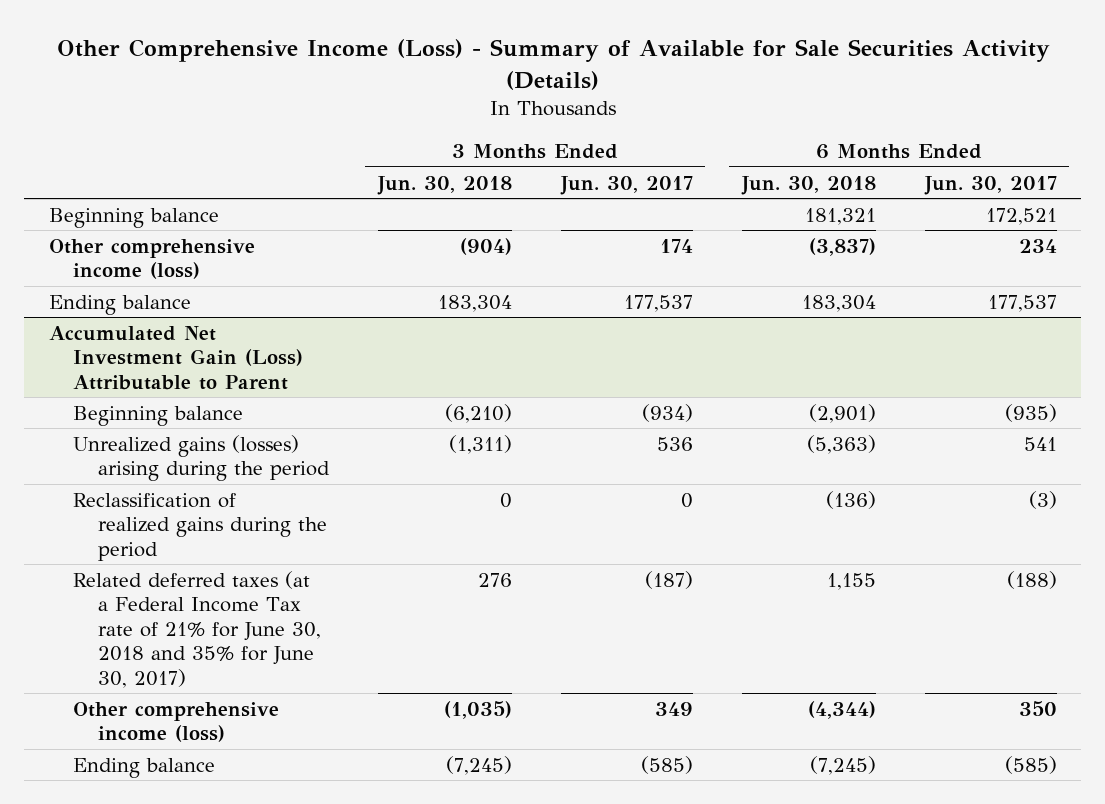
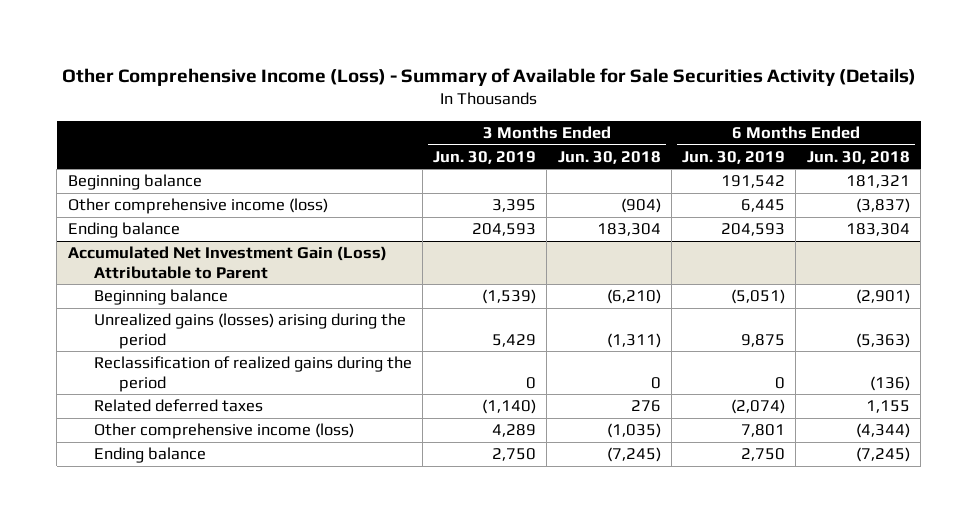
- | 3 Months Ended Jun. 30, 2018 | 3 Months Ended Jun. 30, 2017 | 6 Months Ended Jun. 30, 2018 | 6 Months Ended Jun. 30, 2017
+ | 3 Months Ended Jun. 30, 2019 | 3 Months Ended Jun. 30, 2018 | 6 Months Ended Jun. 30, 2019 | 6 Months Ended Jun. 30, 2018
@ Accumulated Net Investment Gain (Loss) Attributable to Parent
- Related deferred taxes (at a Federal Income Tax rate of 21% for June 30, 2018 and 35% for June 30, 2017) | 276 | (187) | 1,155 | (188)
+ Related deferred taxes | (1,140) | 276 | (2,074) | 1,155

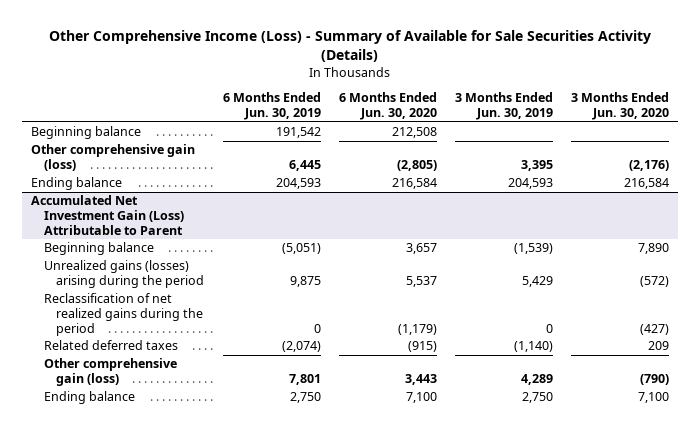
- | 3 Months Ended Jun. 30, 2019 | 3 Months Ended Jun. 30, 2018 | 6 Months Ended Jun. 30, 2019 | 6 Months Ended Jun. 30, 2018
+ | 6 Months Ended Jun. 30, 2019 | 6 Months Ended Jun. 30, 2020 | 3 Months Ended Jun. 30, 2019 | 3 Months Ended Jun. 30, 2020
- Other comprehensive income (loss) | 3,395 | (904) | 6,445 | (3,837)
+ Other comprehensive gain (loss) | 6,445 | (2,805) | 3,395 | (2,176)
@ Accumulated Net Investment Gain (Loss) Attributable to Parent
- Reclassification of realized gains during the period | 0 | 0 | 0 | (136)
+ Reclassification of net realized gains during the period | 0 | (1,179) | 0 | (427)
- Other comprehensive income (loss) | 4,289 | (1,035) | 7,801 | (4,344)
+ Other comprehensive gain (loss) | 7,801 | 3,443 | 4,289 | (790)

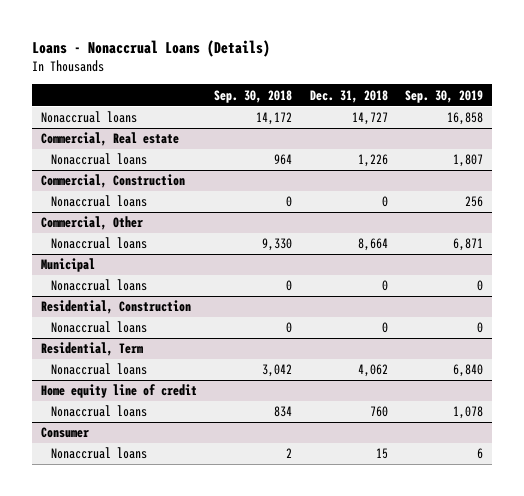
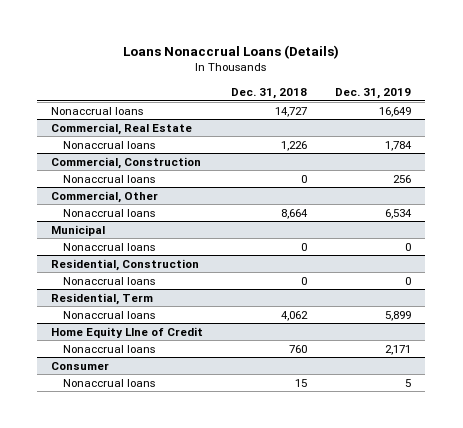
- Loans - Nonaccrual Loans (Details)
+ Loans Nonaccrual Loans (Details)
- | Sep. 30, 2018 | Dec. 31, 2018 | Sep. 30, 2019
+ | Dec. 31, 2018 | Dec. 31, 2019
- Commercial, Real estate
+ Commercial, Real Estate
- Home equity line of credit
+ Home Equity LIne of Credit

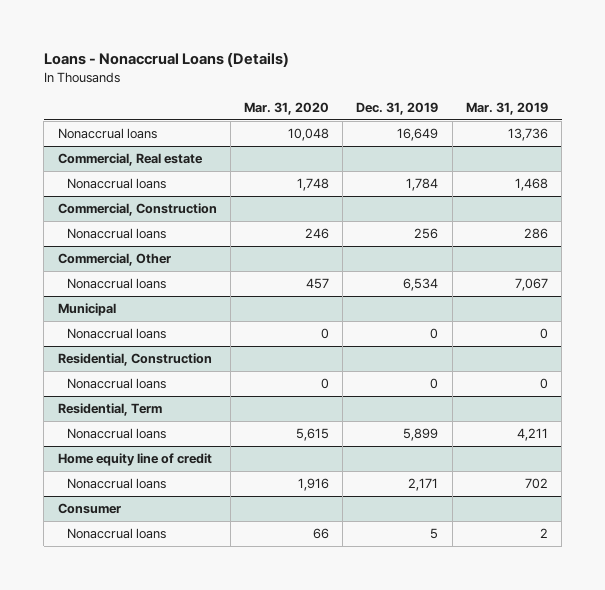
- Loans Nonaccrual Loans (Details)
+ Loans - Nonaccrual Loans (Details)
- | Dec. 31, 2018 | Dec. 31, 2019
+ | Mar. 31, 2020 | Dec. 31, 2019 | Mar. 31, 2019
- Commercial, Real Estate
+ Commercial, Real estate
- Home Equity LIne of Credit
+ Home equity line of credit

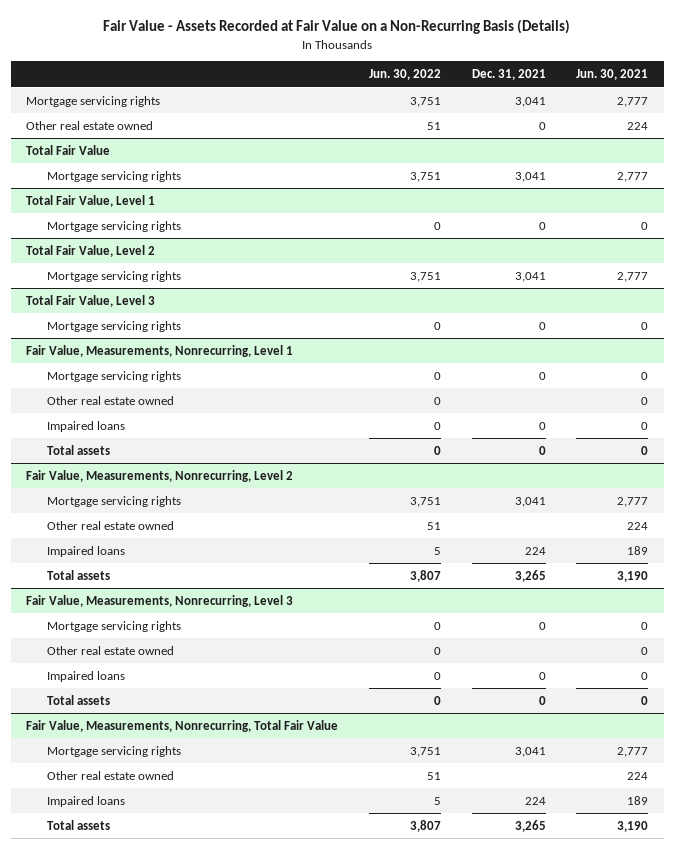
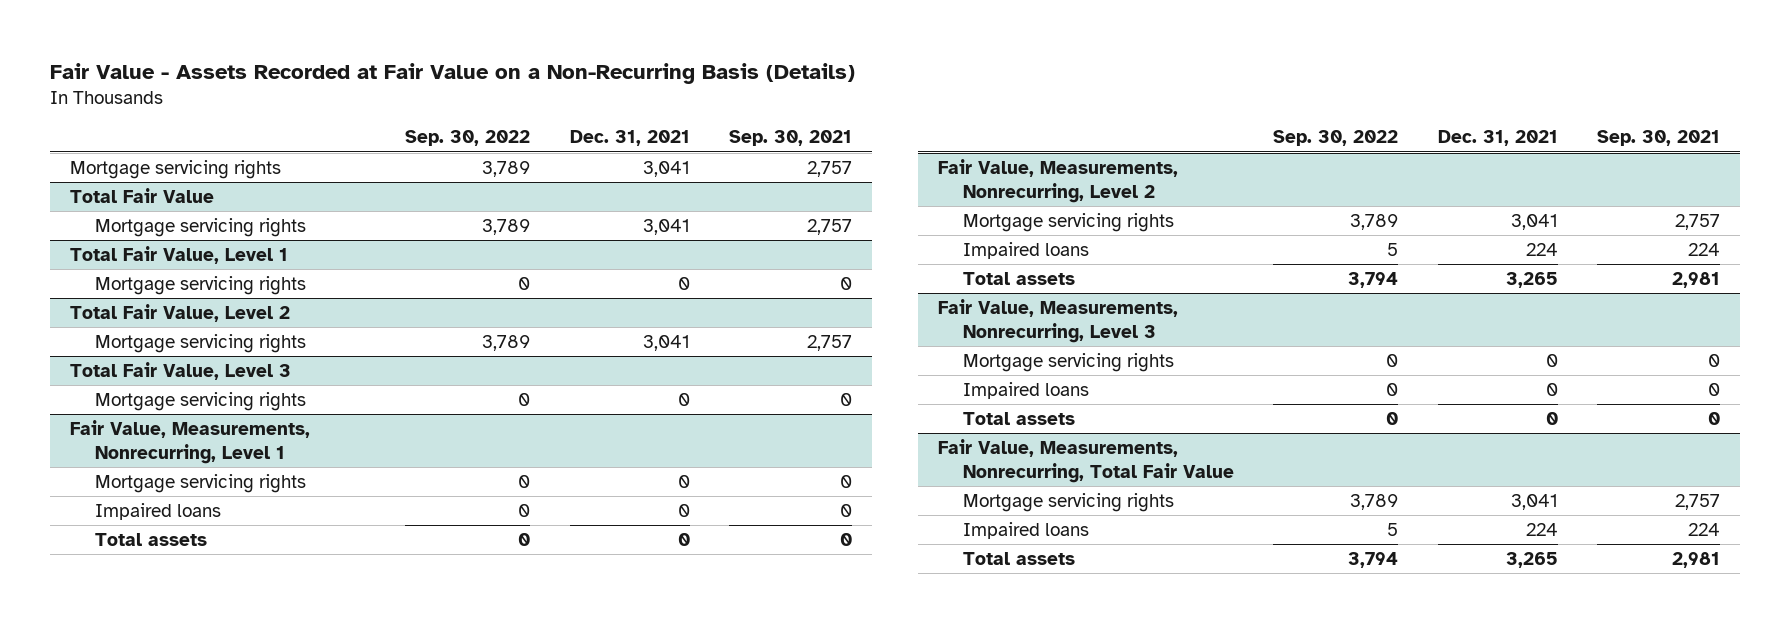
- | Jun. 30, 2022 | Dec. 31, 2021 | Jun. 30, 2021
+ | Sep. 30, 2022 | Dec. 31, 2021 | Sep. 30, 2021
- Other real estate owned | 51 | 0 | 224
@ Fair Value, Measurements, Nonrecurring, Level 1
- Other real estate owned | 0 | | 0
@ Fair Value, Measurements, Nonrecurring, Level 2
- Other real estate owned | 51 | | 224
@ Fair Value, Measurements, Nonrecurring, Level 3
- Other real estate owned | 0 | | 0
@ Fair Value, Measurements, Nonrecurring, Total Fair Value
- Other real estate owned | 51 | | 224

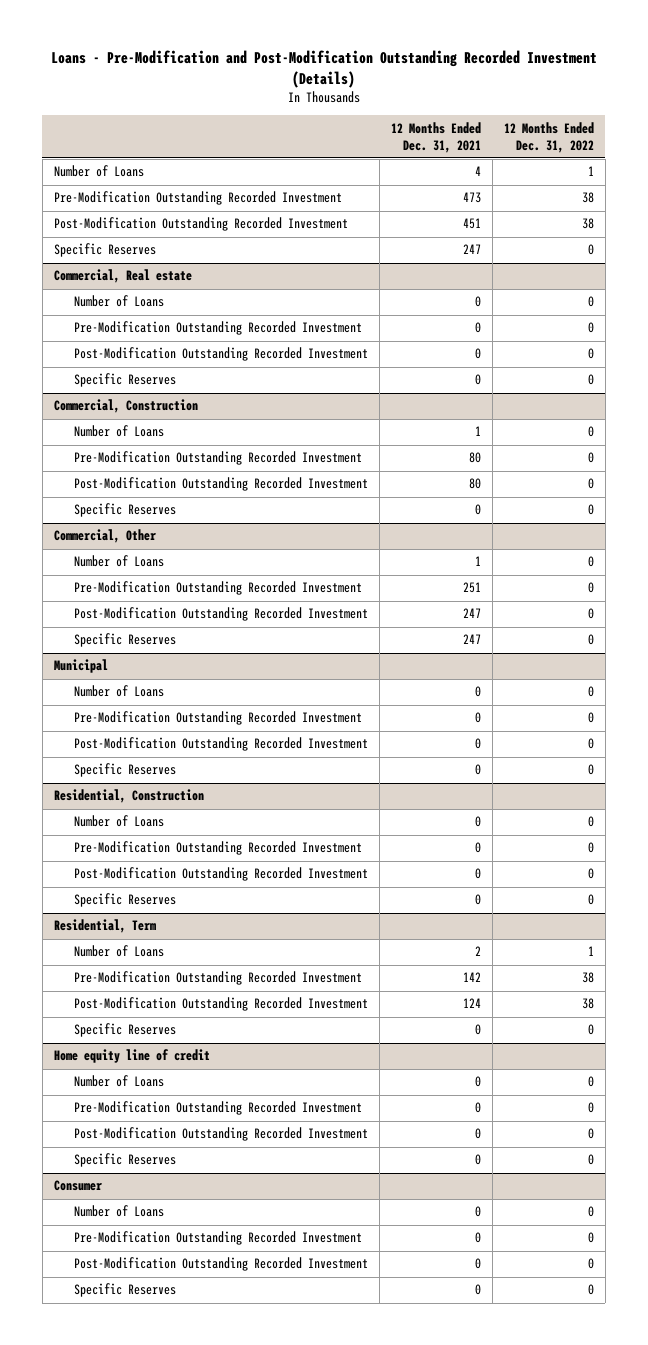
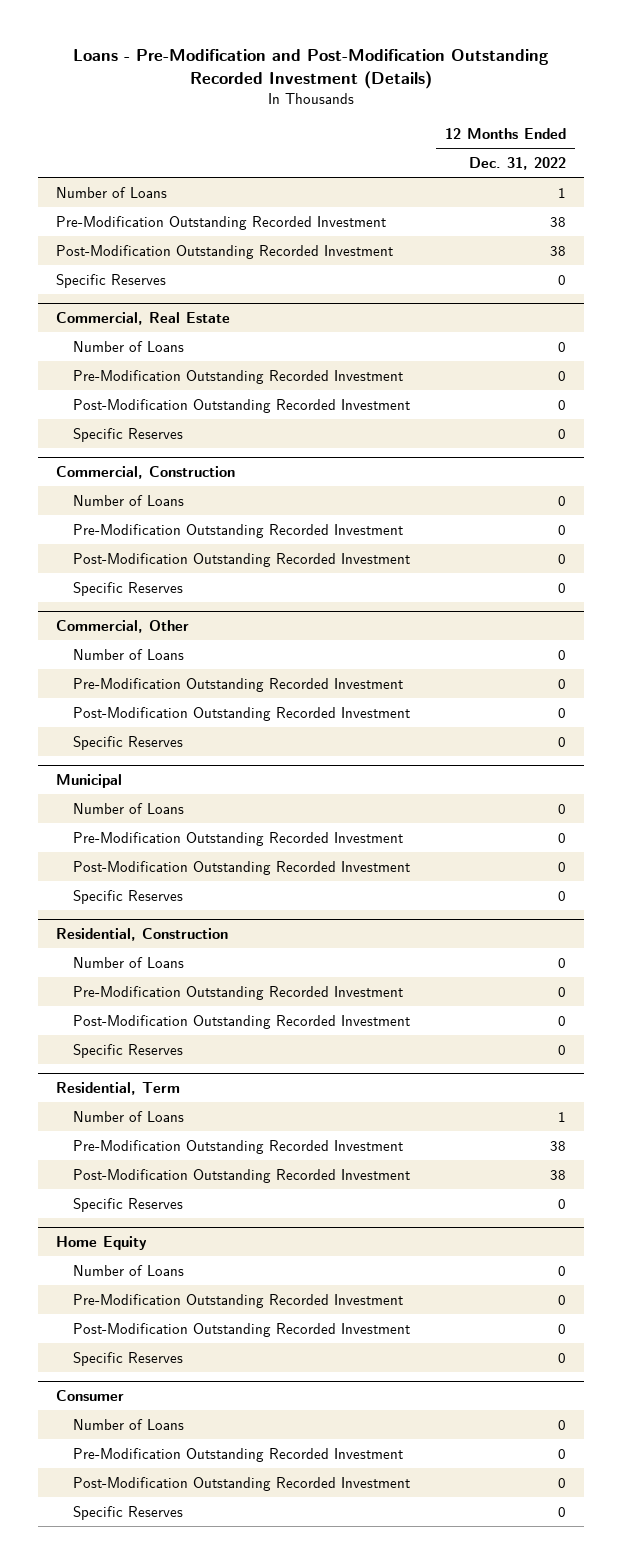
- | 12 Months Ended Dec. 31, 2021 | 12 Months Ended Dec. 31, 2022
+ | 12 Months Ended Dec. 31, 2022
- Commercial, Real estate
+ Commercial, Real Estate
- Home equity line of credit
+ Home Equity

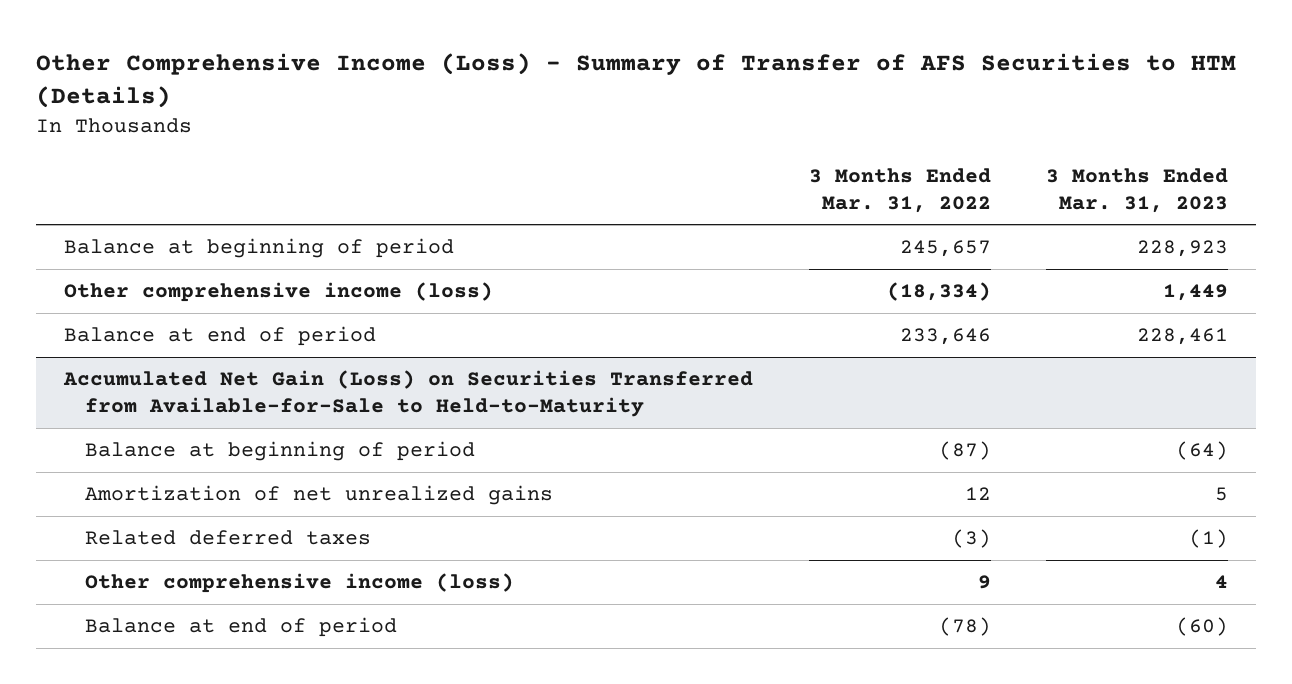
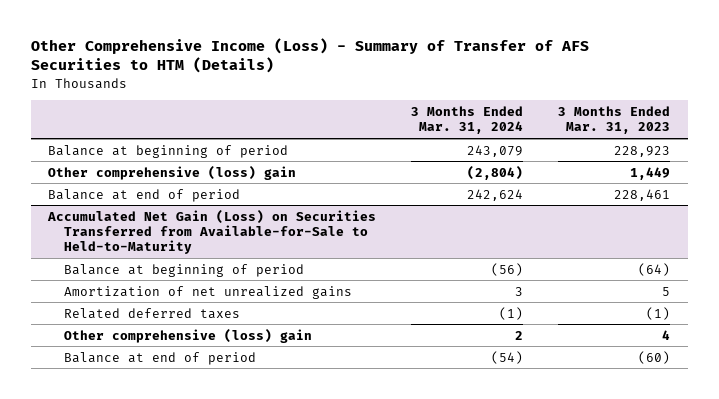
- | 3 Months Ended Mar. 31, 2022 | 3 Months Ended Mar. 31, 2023
+ | 3 Months Ended Mar. 31, 2024 | 3 Months Ended Mar. 31, 2023
- Other comprehensive income (loss) | (18,334) | 1,449
+ Other comprehensive (loss) gain | (2,804) | 1,449
@ Accumulated Net Gain (Loss) on Securities Transferred from Available-for-Sale to Held-to-Maturity
- Other comprehensive income (loss) | 9 | 4
+ Other comprehensive (loss) gain | 2 | 4

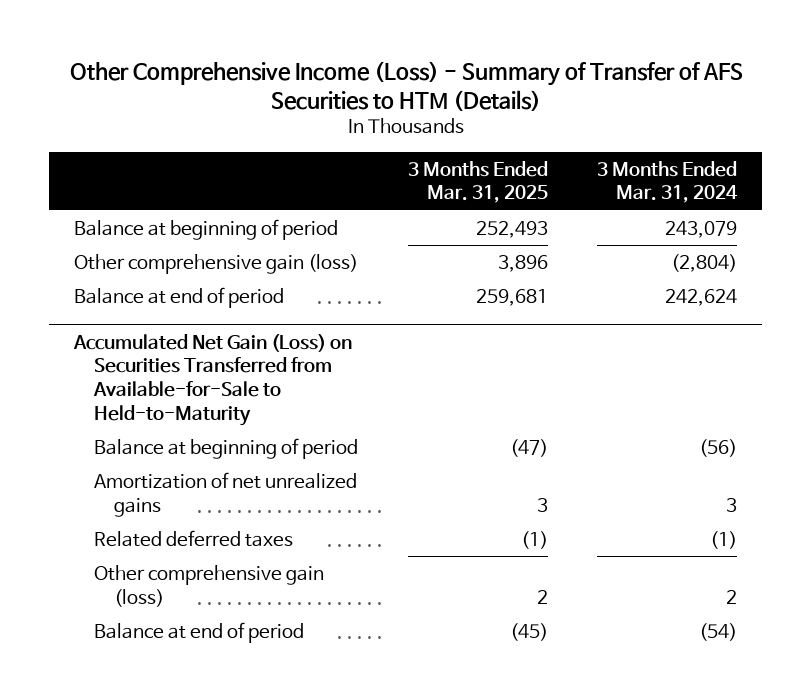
- | 3 Months Ended Mar. 31, 2024 | 3 Months Ended Mar. 31, 2023
+ | 3 Months Ended Mar. 31, 2025 | 3 Months Ended Mar. 31, 2024
- Other comprehensive (loss) gain | (2,804) | 1,449
+ Other comprehensive gain (loss) | 3,896 | (2,804)
@ Accumulated Net Gain (Loss) on Securities Transferred from Available-for-Sale to Held-to-Maturity
- Other comprehensive (loss) gain | 2 | 4
+ Other comprehensive gain (loss) | 2 | 2

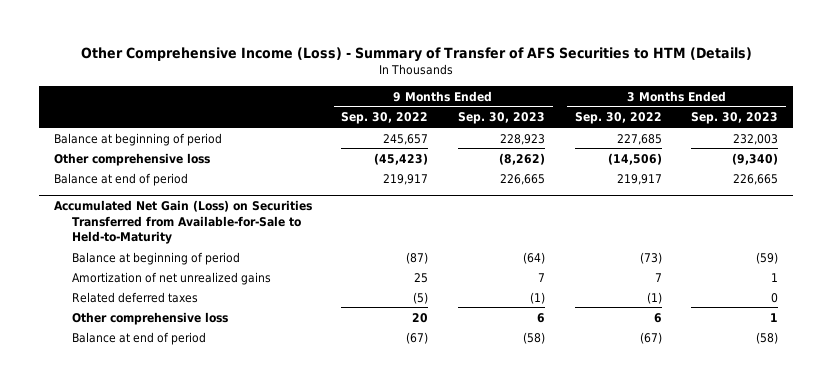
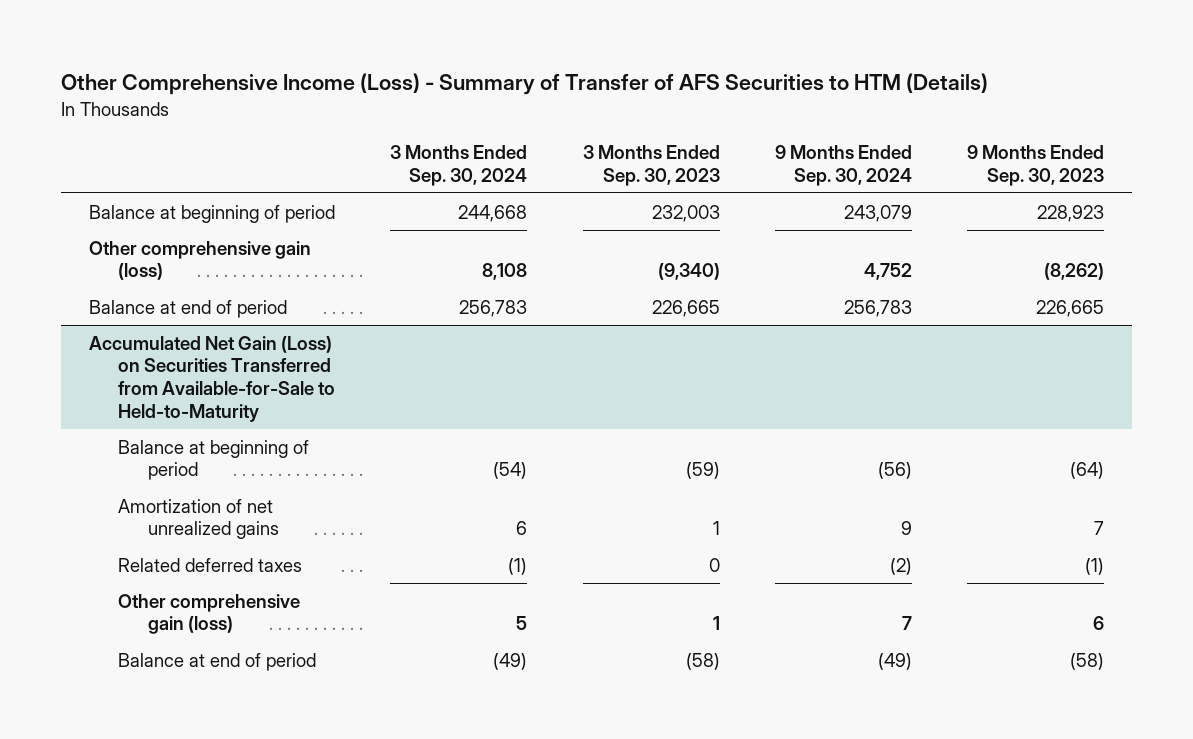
- | 9 Months Ended Sep. 30, 2022 | 9 Months Ended Sep. 30, 2023 | 3 Months Ended Sep. 30, 2022 | 3 Months Ended Sep. 30, 2023
+ | 3 Months Ended Sep. 30, 2024 | 3 Months Ended Sep. 30, 2023 | 9 Months Ended Sep. 30, 2024 | 9 Months Ended Sep. 30, 2023
- Other comprehensive loss | (45,423) | (8,262) | (14,506) | (9,340)
+ Other comprehensive gain (loss) | 8,108 | (9,340) | 4,752 | (8,262)
@ Accumulated Net Gain (Loss) on Securities Transferred from Available-for-Sale to Held-to-Maturity
- Other comprehensive loss | 20 | 6 | 6 | 1
+ Other comprehensive gain (loss) | 5 | 1 | 7 | 6

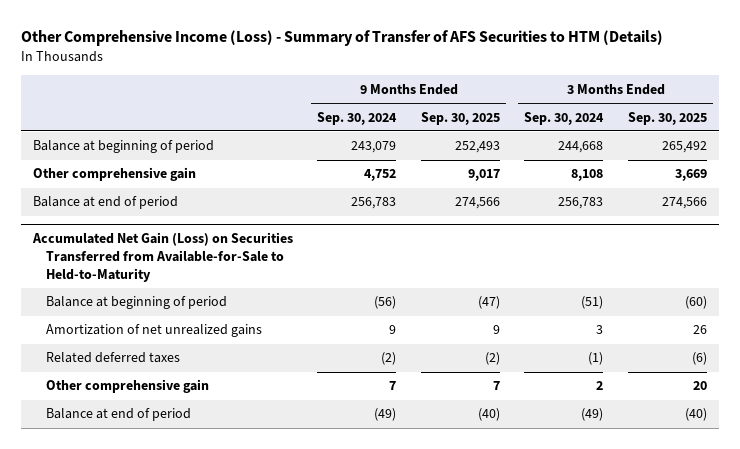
- | 3 Months Ended Sep. 30, 2024 | 3 Months Ended Sep. 30, 2023 | 9 Months Ended Sep. 30, 2024 | 9 Months Ended Sep. 30, 2023
+ | 9 Months Ended Sep. 30, 2024 | 9 Months Ended Sep. 30, 2025 | 3 Months Ended Sep. 30, 2024 | 3 Months Ended Sep. 30, 2025
- Other comprehensive gain (loss) | 8,108 | (9,340) | 4,752 | (8,262)
+ Other comprehensive gain | 4,752 | 9,017 | 8,108 | 3,669
@ Accumulated Net Gain (Loss) on Securities Transferred from Available-for-Sale to Held-to-Maturity
- Balance at beginning of period | (54) | (59) | (56) | (64)
- Amortization of net unrealized gains | 6 | 1 | 9 | 7
+ Balance at beginning of period | (56) | (47) | (51) | (60)
+ Amortization of net unrealized gains | 9 | 9 | 3 | 26
- Other comprehensive gain (loss) | 5 | 1 | 7 | 6
+ Other comprehensive gain | 7 | 7 | 2 | 20

